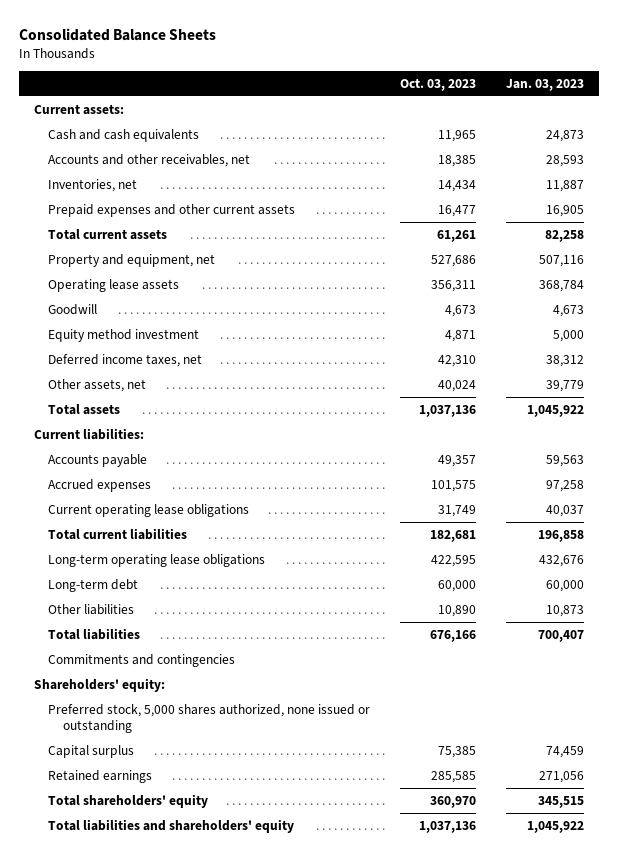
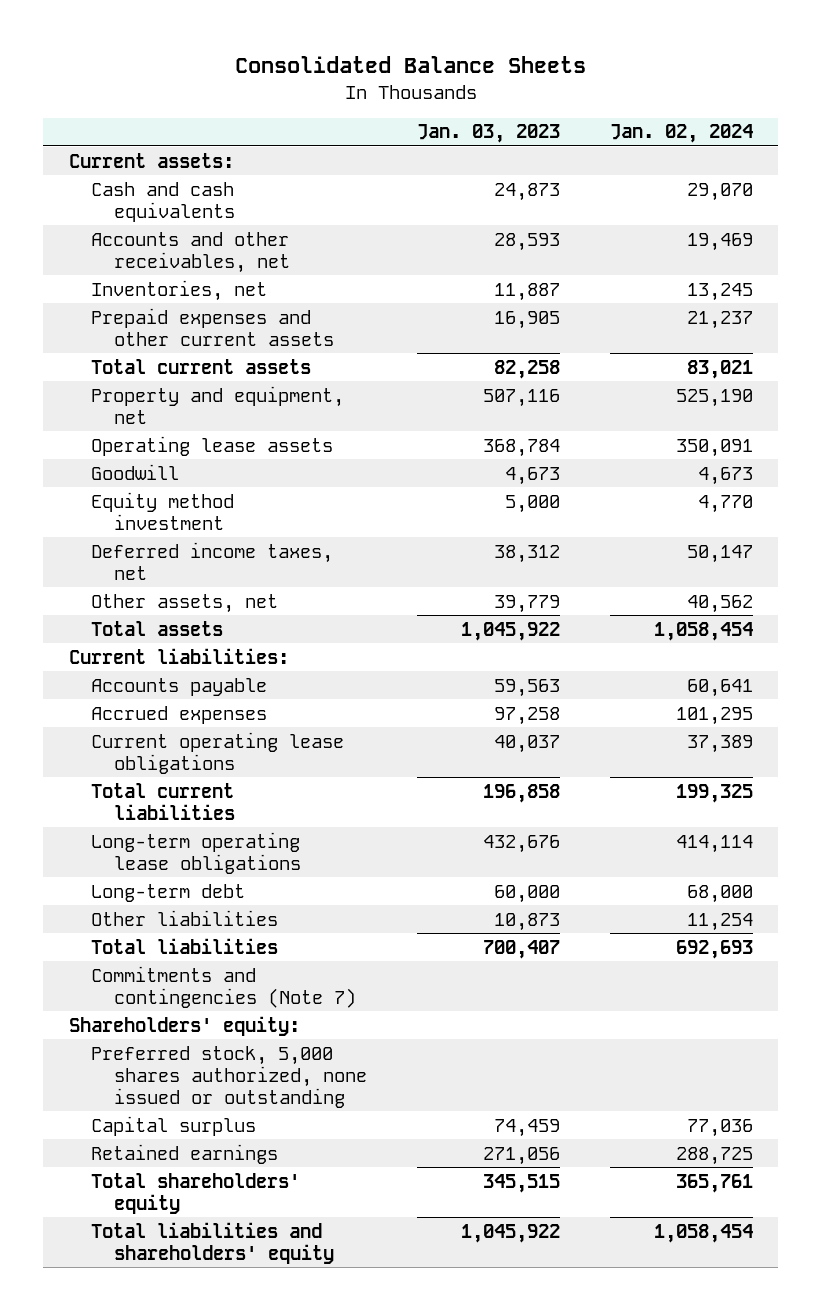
- | Oct. 03, 2023 | Jan. 03, 2023
+ | Jan. 03, 2023 | Jan. 02, 2024
- Commitments and contingencies
+ Commitments and contingencies (Note 7)

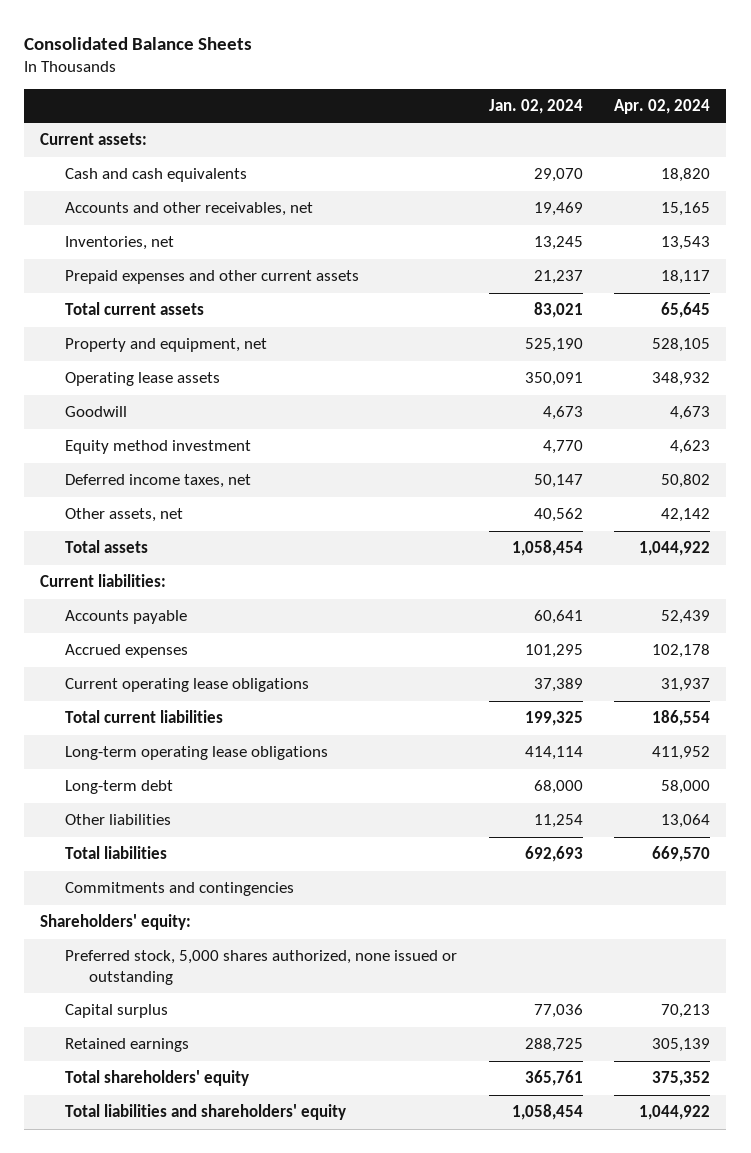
- | Jan. 03, 2023 | Jan. 02, 2024
+ | Jan. 02, 2024 | Apr. 02, 2024
- Commitments and contingencies (Note 7)
+ Commitments and contingencies

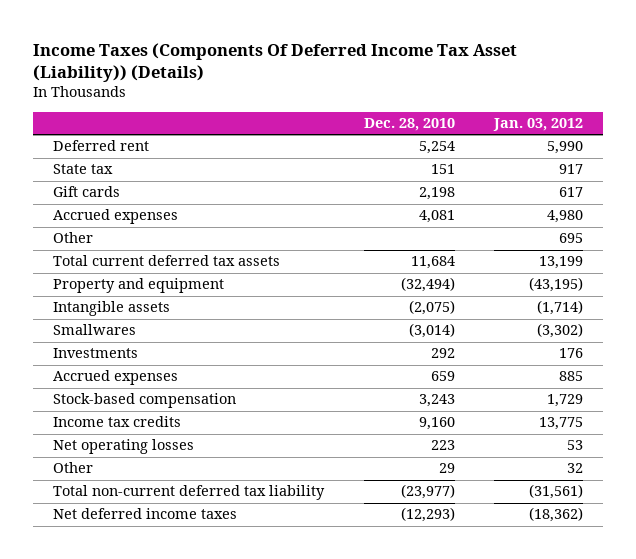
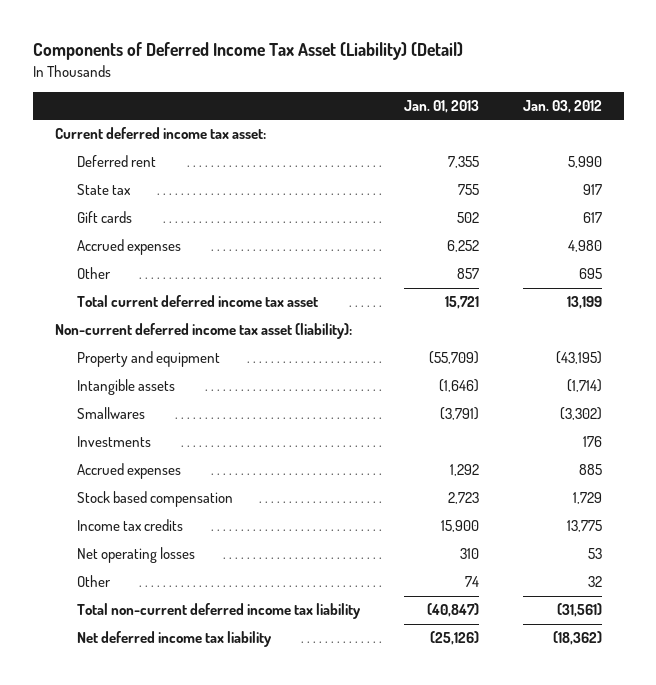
- Income Taxes (Components Of Deferred Income Tax Asset (Liability)) (Details)
+ Components of Deferred Income Tax Asset (Liability) (Detail)
- | Dec. 28, 2010 | Jan. 03, 2012
+ | Jan. 01, 2013 | Jan. 03, 2012
+ Current deferred income tax asset:
- Total current deferred tax assets | 11,684 | 13,199
+ Total current deferred income tax asset | 15,721 | 13,199
+ Non-current deferred income tax asset (liability):
- Stock-based compensation | 3,243 | 1,729
+ Stock based compensation | 2,723 | 1,729
- Total non-current deferred tax liability | (23,977) | (31,561)
- Net deferred income taxes | (12,293) | (18,362)
+ Total non-current deferred income tax liability | (40,847) | (31,561)
+ Net deferred income tax liability | (25,126) | (18,362)

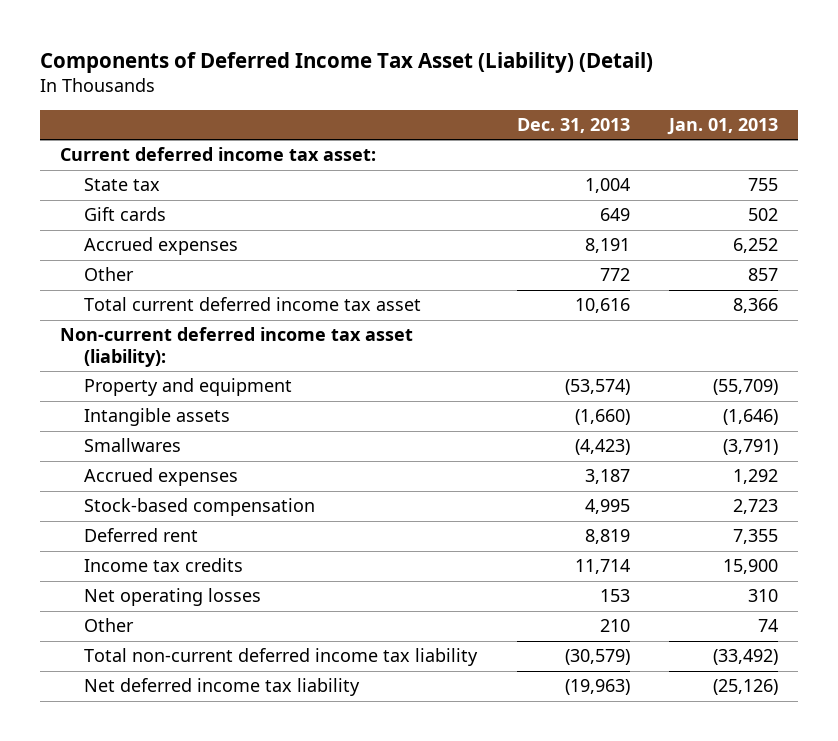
- | Jan. 01, 2013 | Jan. 03, 2012
+ | Dec. 31, 2013 | Jan. 01, 2013
- Total current deferred income tax asset | 15,721 | 13,199
+ Total current deferred income tax asset | 10,616 | 8,366
- Investments | | 176
- Stock based compensation | 2,723 | 1,729
+ Stock-based compensation | 4,995 | 2,723
moved down: Deferred rent | 8,819 | 7,355
- Total non-current deferred income tax liability | (40,847) | (31,561)
+ Total non-current deferred income tax liability | (30,579) | (33,492)

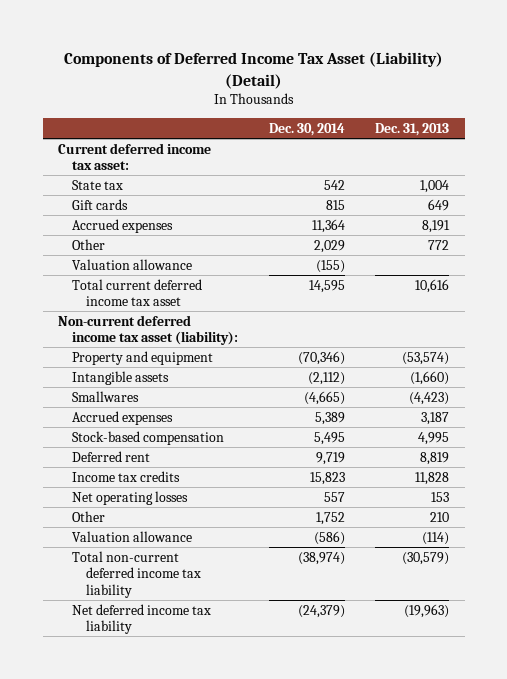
- | Dec. 31, 2013 | Jan. 01, 2013
+ | Dec. 30, 2014 | Dec. 31, 2013
+ Valuation allowance | (155) |
- Income tax credits | 11,714 | 15,900
+ Income tax credits | 15,823 | 11,828
+ Valuation allowance | (586) | (114)

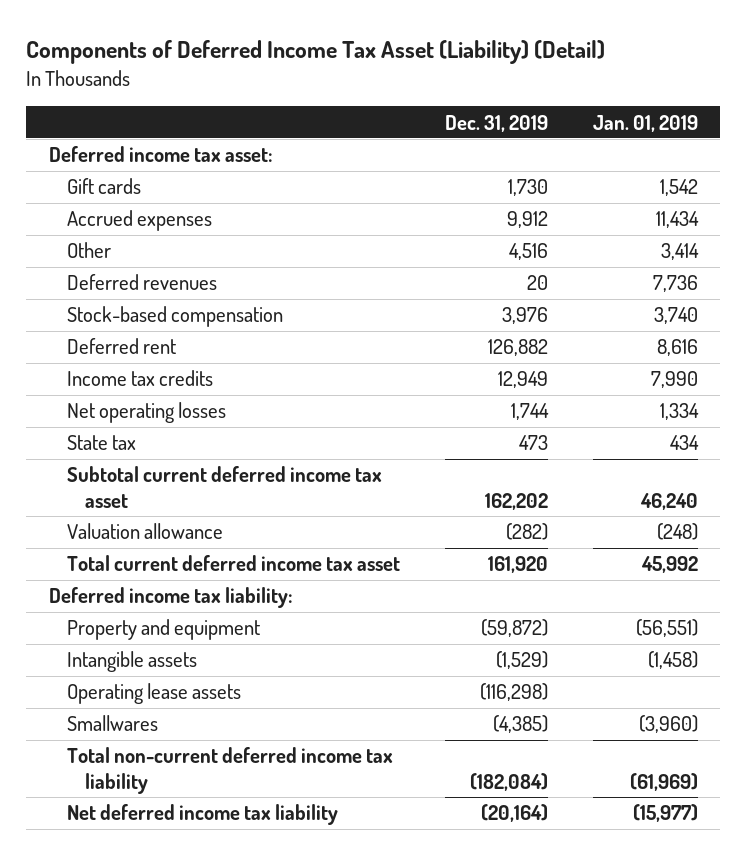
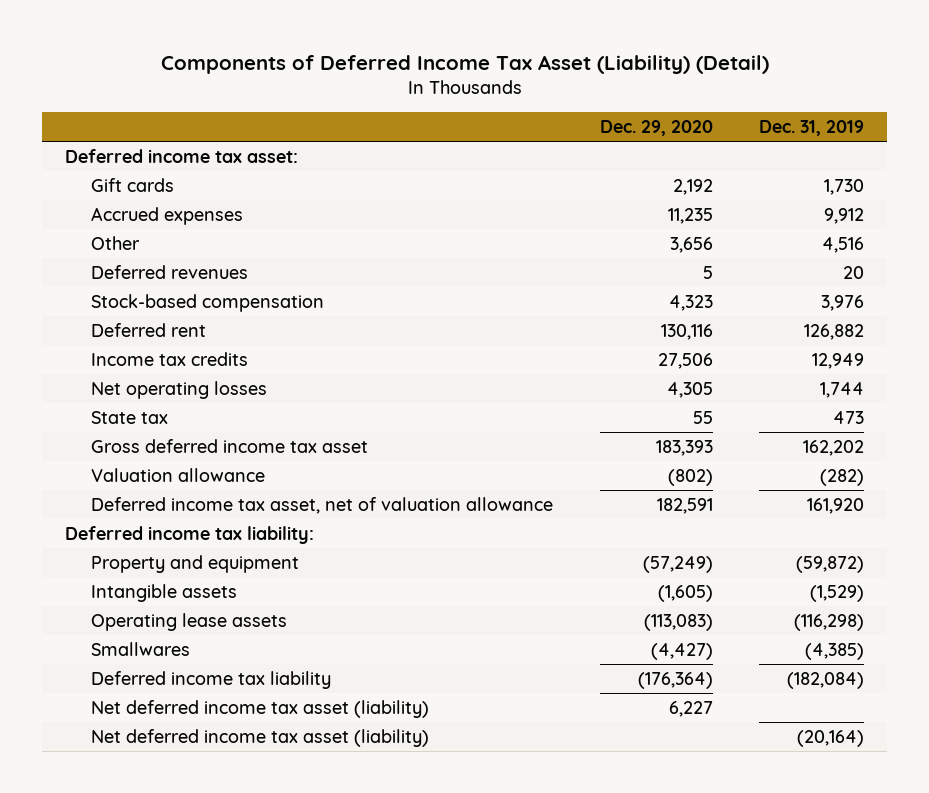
- | Dec. 31, 2019 | Jan. 01, 2019
+ | Dec. 29, 2020 | Dec. 31, 2019
- Subtotal current deferred income tax asset | 162,202 | 46,240
+ Gross deferred income tax asset | 183,393 | 162,202
- Total current deferred income tax asset | 161,920 | 45,992
+ Deferred income tax asset, net of valuation allowance | 182,591 | 161,920
- Total non-current deferred income tax liability | (182,084) | (61,969)
- Net deferred income tax liability | (20,164) | (15,977)
+ Deferred income tax liability | (176,364) | (182,084)
+ Net deferred income tax asset (liability) | 6,227 |
+ Net deferred income tax asset (liability) | | (20,164)

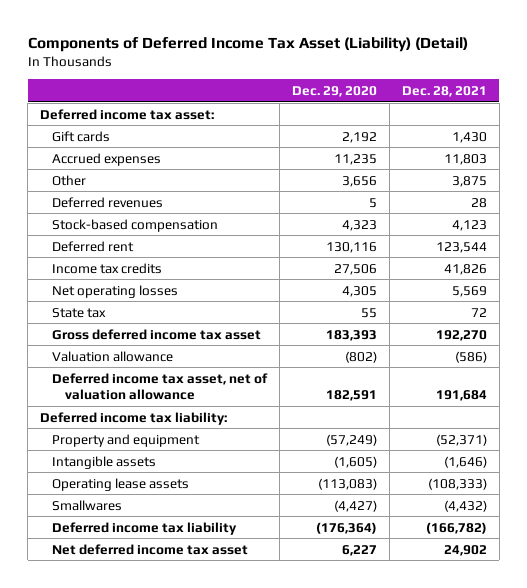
- | Dec. 29, 2020 | Dec. 31, 2019
+ | Dec. 29, 2020 | Dec. 28, 2021
- Net deferred income tax asset (liability) | 6,227 |
- Net deferred income tax asset (liability) | | (20,164)
+ Net deferred income tax asset | 6,227 | 24,902

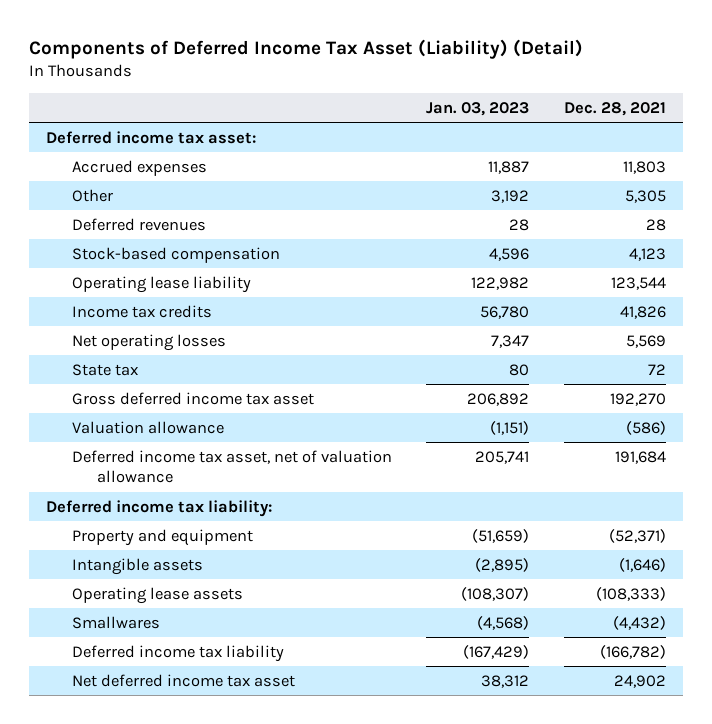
- | Dec. 29, 2020 | Dec. 28, 2021
+ | Jan. 03, 2023 | Dec. 28, 2021
- Gift cards | 2,192 | 1,430
- Other | 3,656 | 3,875
+ Other | 3,192 | 5,305
- Deferred rent | 130,116 | 123,544
+ Operating lease liability | 122,982 | 123,544

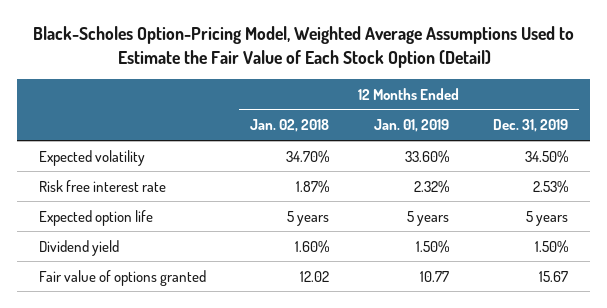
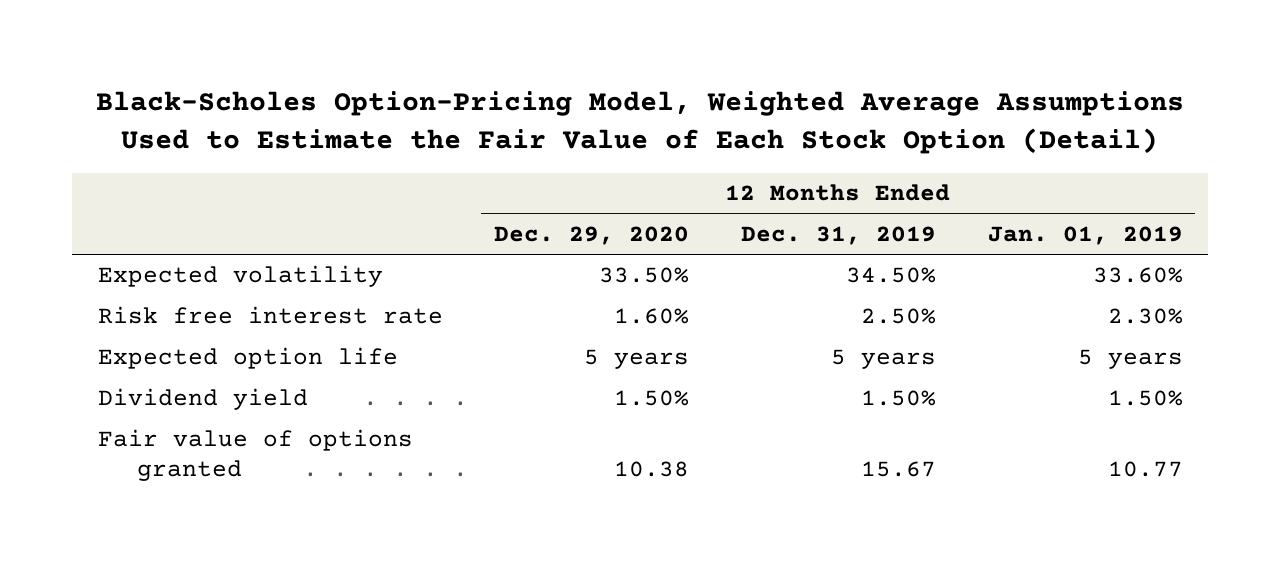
- | 12 Months Ended Jan. 02, 2018 | 12 Months Ended Jan. 01, 2019 | 12 Months Ended Dec. 31, 2019
+ | 12 Months Ended Dec. 29, 2020 | 12 Months Ended Dec. 31, 2019 | 12 Months Ended Jan. 01, 2019
- Risk free interest rate | 1.87% | 2.32% | 2.53%
+ Risk free interest rate | 1.60% | 2.50% | 2.30%

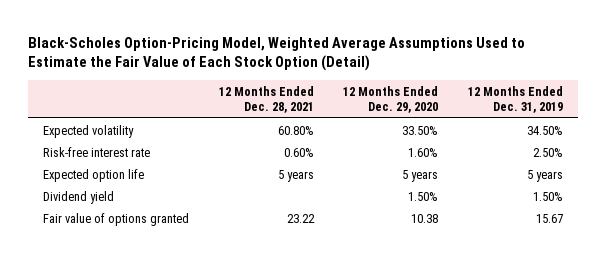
- | 12 Months Ended Dec. 29, 2020 | 12 Months Ended Dec. 31, 2019 | 12 Months Ended Jan. 01, 2019
+ | 12 Months Ended Dec. 28, 2021 | 12 Months Ended Dec. 29, 2020 | 12 Months Ended Dec. 31, 2019
- Risk free interest rate | 1.60% | 2.50% | 2.30%
+ Risk-free interest rate | 0.60% | 1.60% | 2.50%

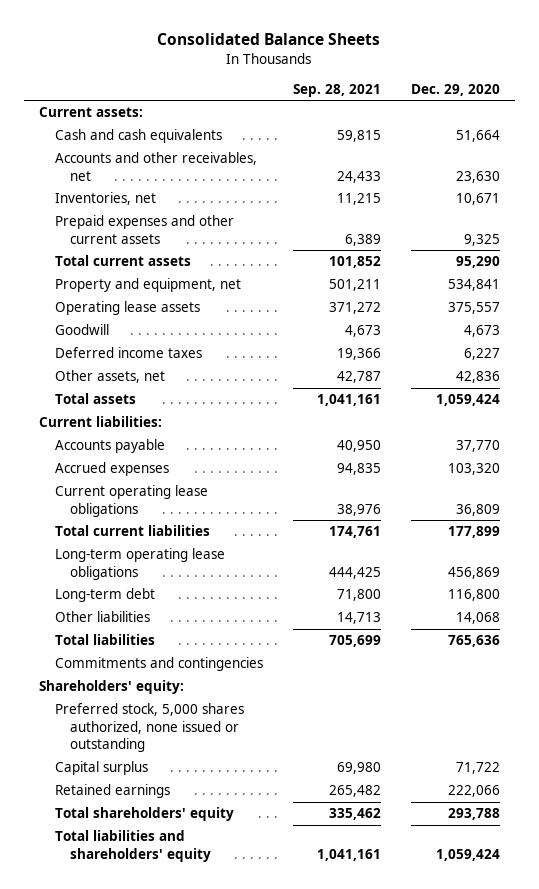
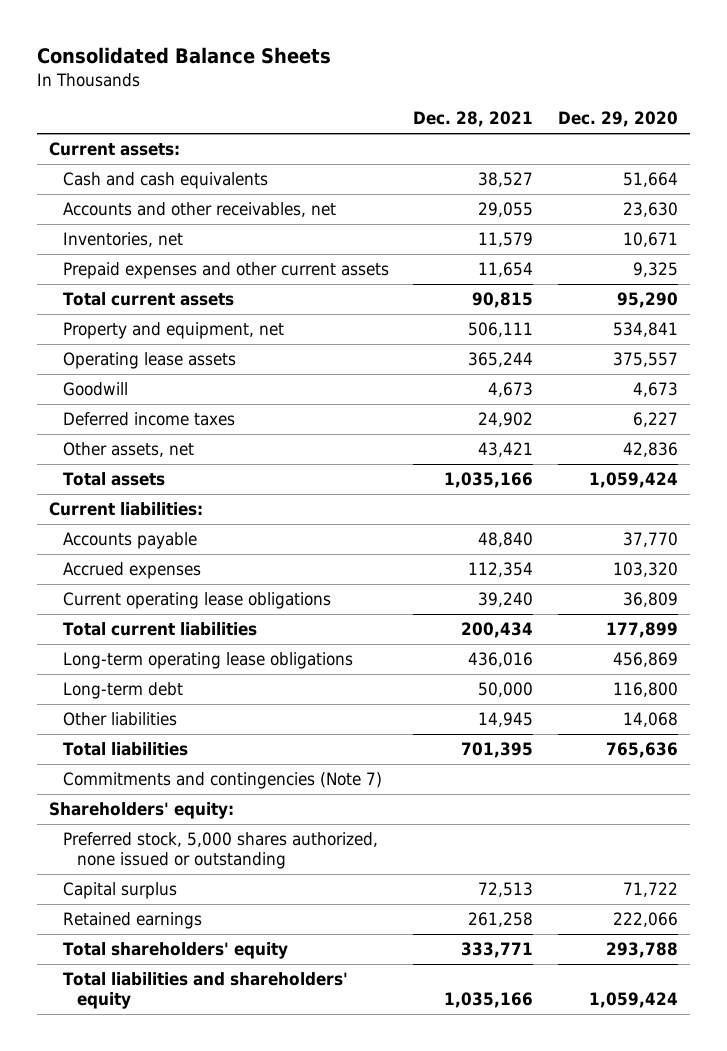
- | Sep. 28, 2021 | Dec. 29, 2020
+ | Dec. 28, 2021 | Dec. 29, 2020
- Commitments and contingencies
+ Commitments and contingencies (Note 7)

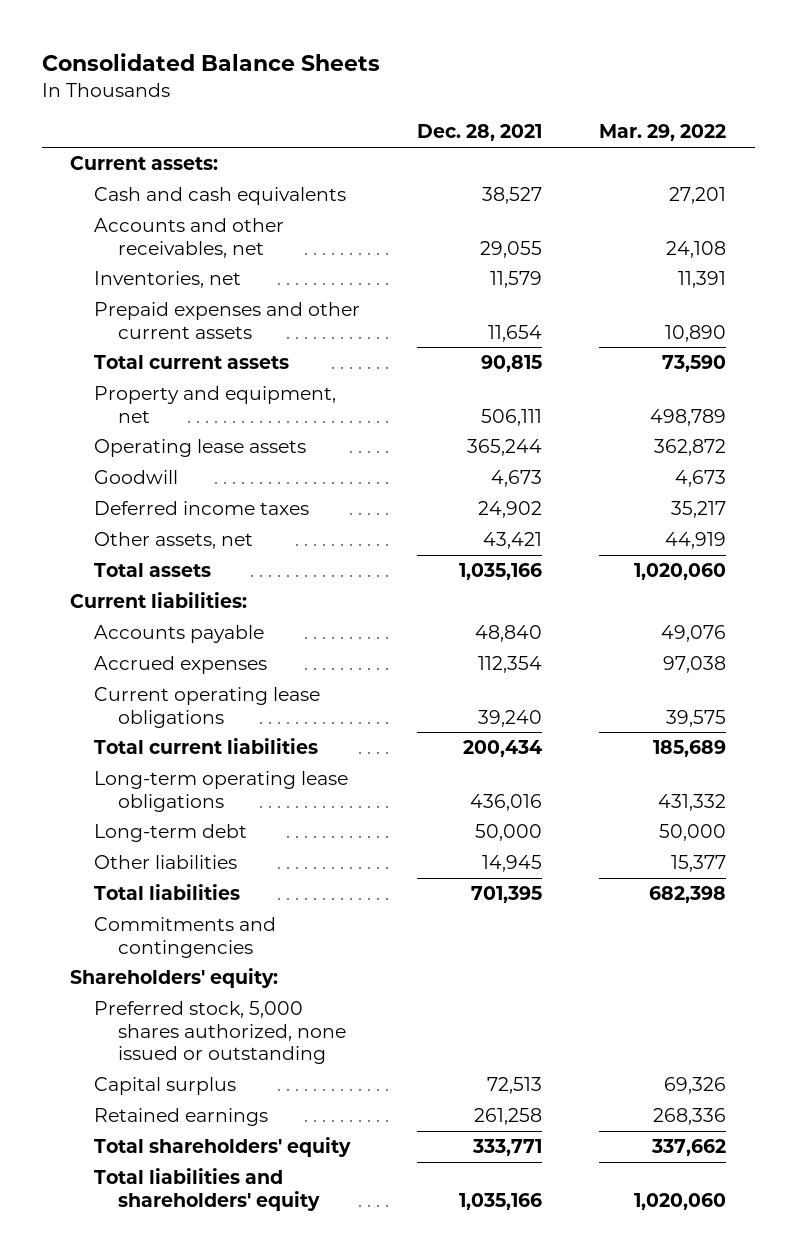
- | Dec. 28, 2021 | Dec. 29, 2020
+ | Dec. 28, 2021 | Mar. 29, 2022
- Commitments and contingencies (Note 7)
+ Commitments and contingencies

